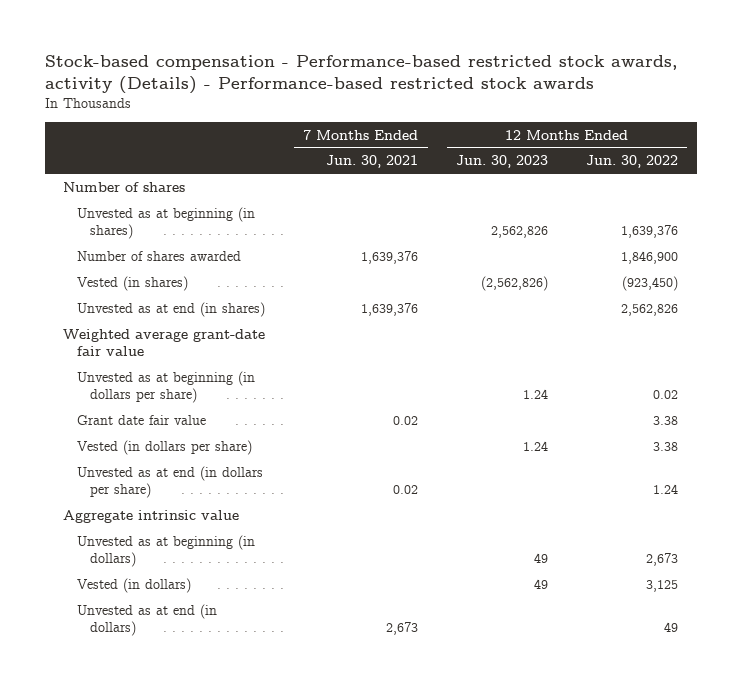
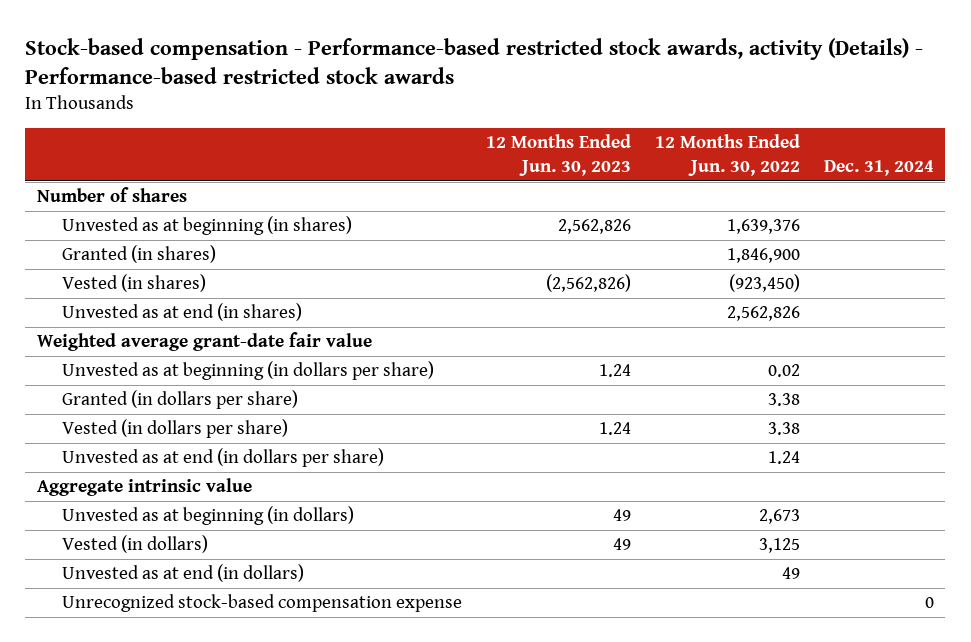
- | 7 Months Ended Jun. 30, 2021 | 12 Months Ended Jun. 30, 2023 | 12 Months Ended Jun. 30, 2022
+ | 12 Months Ended Jun. 30, 2023 | 12 Months Ended Jun. 30, 2022 | Dec. 31, 2024
- Number of shares awarded | 1,639,376 | | 1,846,900
+ Granted (in shares) | | 1,846,900 |
- Grant date fair value | 0.02 | | 3.38
+ Granted (in dollars per share) | | 3.38 |
+ Unrecognized stock-based compensation expense | | | 0

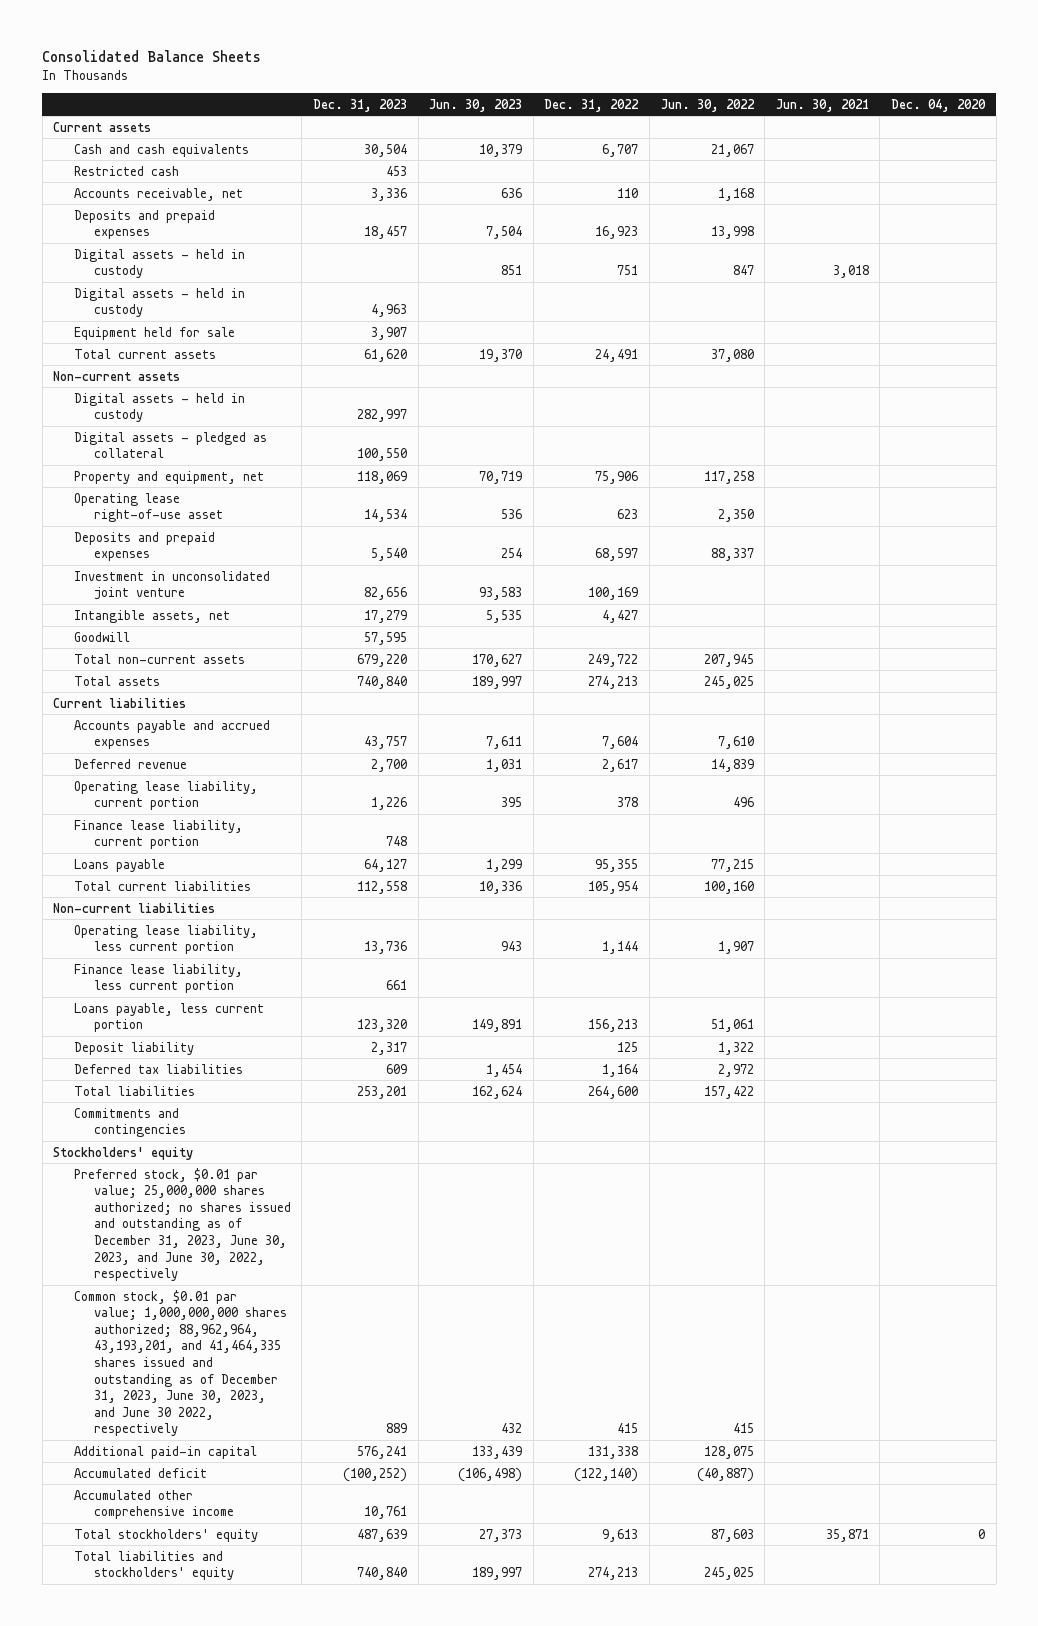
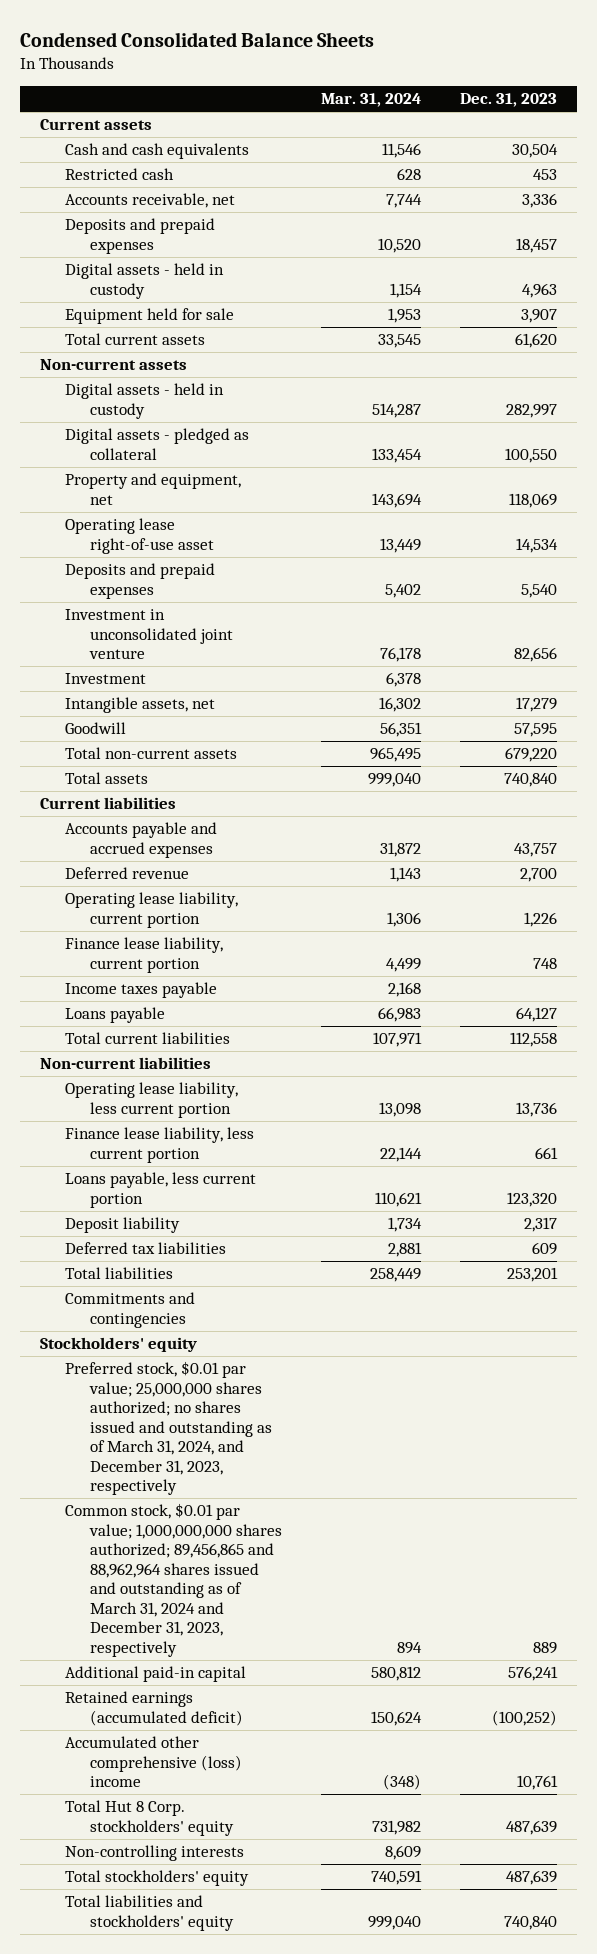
- Consolidated Balance Sheets
+ Condensed Consolidated Balance Sheets
- | Dec. 31, 2023 | Jun. 30, 2023 | Dec. 31, 2022 | Jun. 30, 2022 | Jun. 30, 2021 | Dec. 04, 2020
+ | Mar. 31, 2024 | Dec. 31, 2023
- Digital assets - held in custody | | 851 | 751 | 847 | 3,018 |
+ Investment | 6,378 |
+ Income taxes payable | 2,168 |
- Preferred stock, $0.01 par value; 25,000,000 shares authorized; no shares issued and outstanding as of December 31, 2023, June 30, 2023, and June 30, 2022, respectively
- Common stock, $0.01 par value; 1,000,000,000 shares authorized; 88,962,964, 43,193,201, and 41,464,335 shares issued and outstanding as of December 31, 2023, June 30, 2023, and June 30 2022, respectively | 889 | 432 | 415 | 415 | |
+ Preferred stock, $0.01 par value; 25,000,000 shares authorized; no shares issued and outstanding as of March 31, 2024, and December 31, 2023, respectively
+ Common stock, $0.01 par value; 1,000,000,000 shares authorized; 89,456,865 and 88,962,964 shares issued and outstanding as of March 31, 2024 and December 31, 2023, respectively | 894 | 889
- Accumulated deficit | (100,252) | (106,498) | (122,140) | (40,887) | |
- Accumulated other comprehensive income | 10,761 | | | | |
+ Retained earnings (accumulated deficit) | 150,624 | (100,252)
+ Accumulated other comprehensive (loss) income | (348) | 10,761
+ Total Hut 8 Corp. stockholders' equity | 731,982 | 487,639
+ Non-controlling interests | 8,609 |

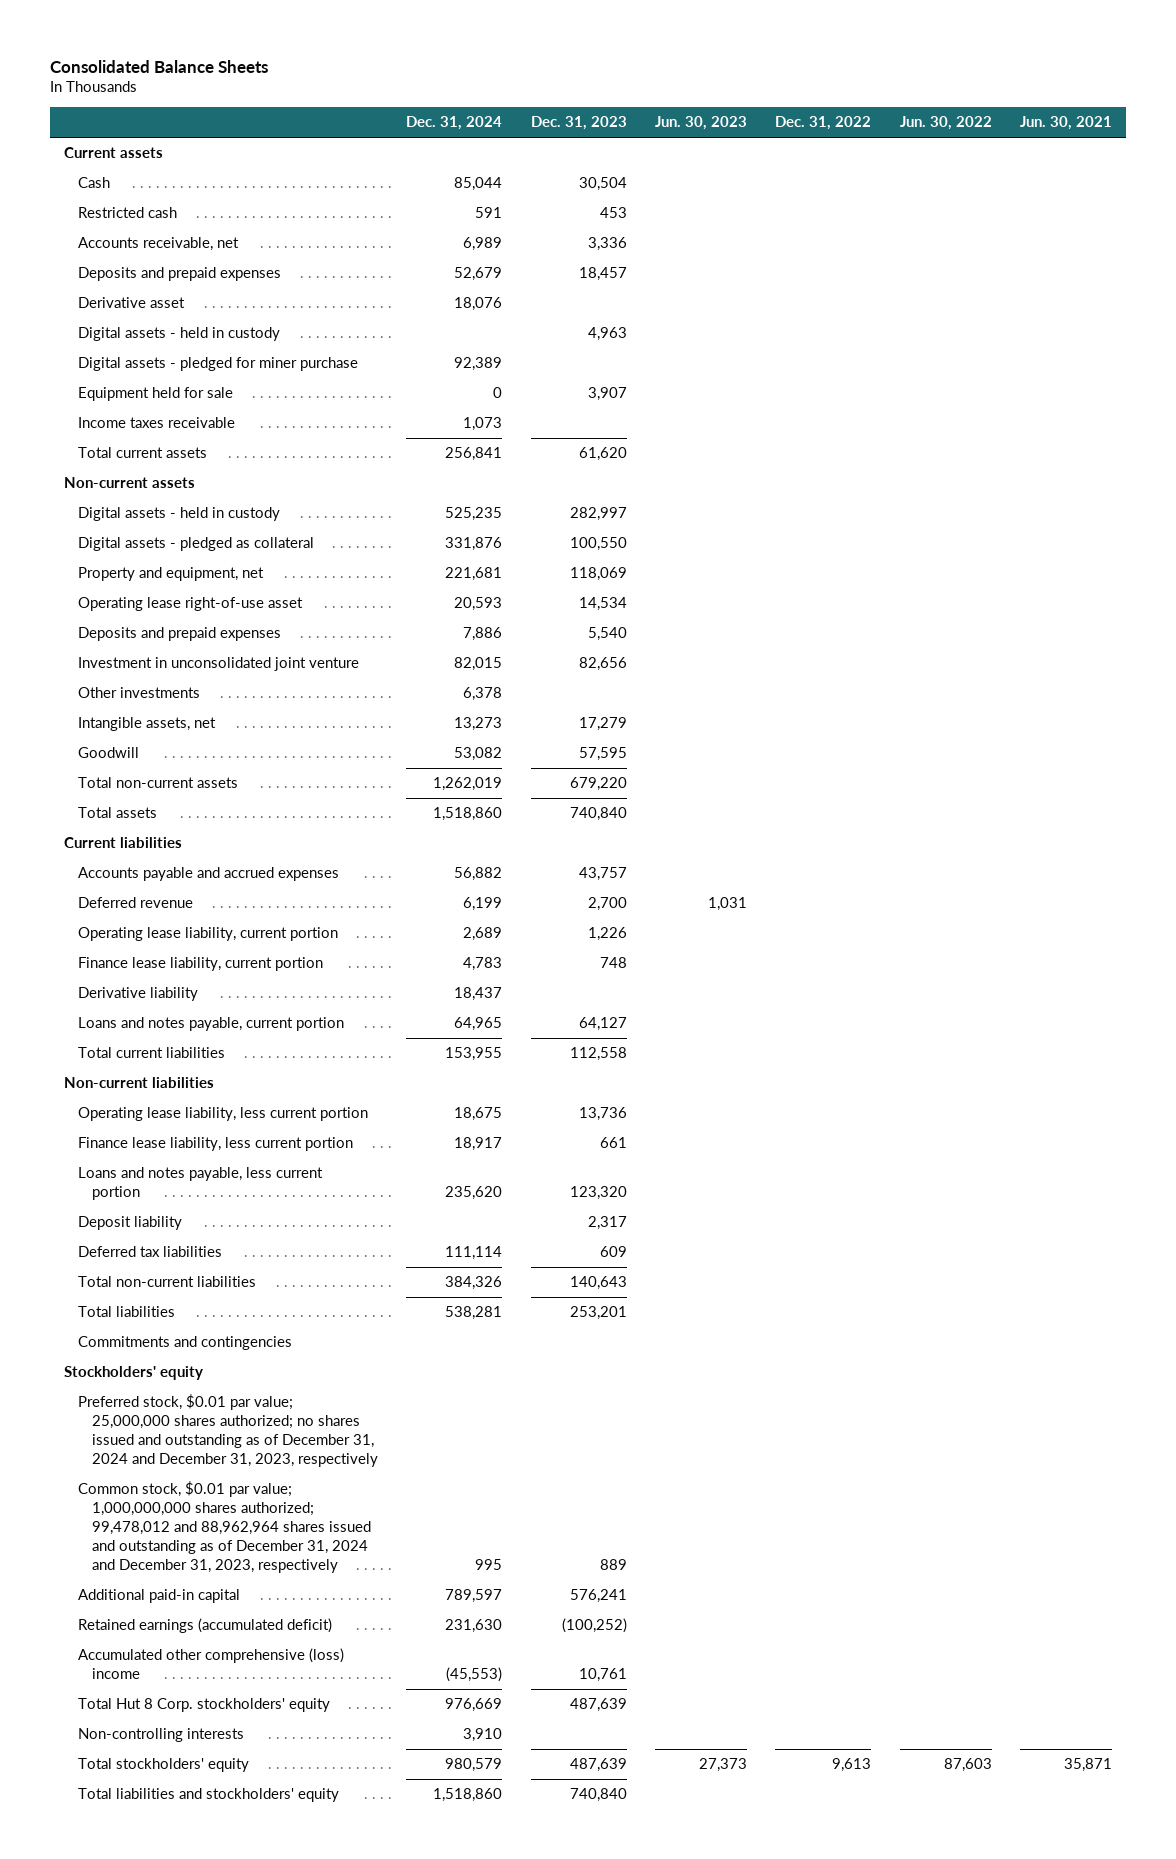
- Condensed Consolidated Balance Sheets
+ Consolidated Balance Sheets
- | Mar. 31, 2024 | Dec. 31, 2023
+ | Dec. 31, 2024 | Dec. 31, 2023 | Jun. 30, 2023 | Dec. 31, 2022 | Jun. 30, 2022 | Jun. 30, 2021
- Cash and cash equivalents | 11,546 | 30,504
+ Cash | 85,044 | 30,504 | | | |
+ Derivative asset | 18,076 | | | | |
+ Digital assets - pledged for miner purchase | 92,389 | | | | |
+ Income taxes receivable | 1,073 | | | | |
- Investment | 6,378 |
+ Other investments | 6,378 | | | | |
- Income taxes payable | 2,168 |
- Loans payable | 66,983 | 64,127
+ Derivative liability | 18,437 | | | | |
+ Loans and notes payable, current portion | 64,965 | 64,127 | | | |
- Loans payable, less current portion | 110,621 | 123,320
+ Loans and notes payable, less current portion | 235,620 | 123,320 | | | |
+ Total non-current liabilities | 384,326 | 140,643 | | | |
- Preferred stock, $0.01 par value; 25,000,000 shares authorized; no shares issued and outstanding as of March 31, 2024, and December 31, 2023, respectively
- Common stock, $0.01 par value; 1,000,000,000 shares authorized; 89,456,865 and 88,962,964 shares issued and outstanding as of March 31, 2024 and December 31, 2023, respectively | 894 | 889
+ Preferred stock, $0.01 par value; 25,000,000 shares authorized; no shares issued and outstanding as of December 31, 2024 and December 31, 2023, respectively
+ Common stock, $0.01 par value; 1,000,000,000 shares authorized; 99,478,012 and 88,962,964 shares issued and outstanding as of December 31, 2024 and December 31, 2023, respectively | 995 | 889 | | | |

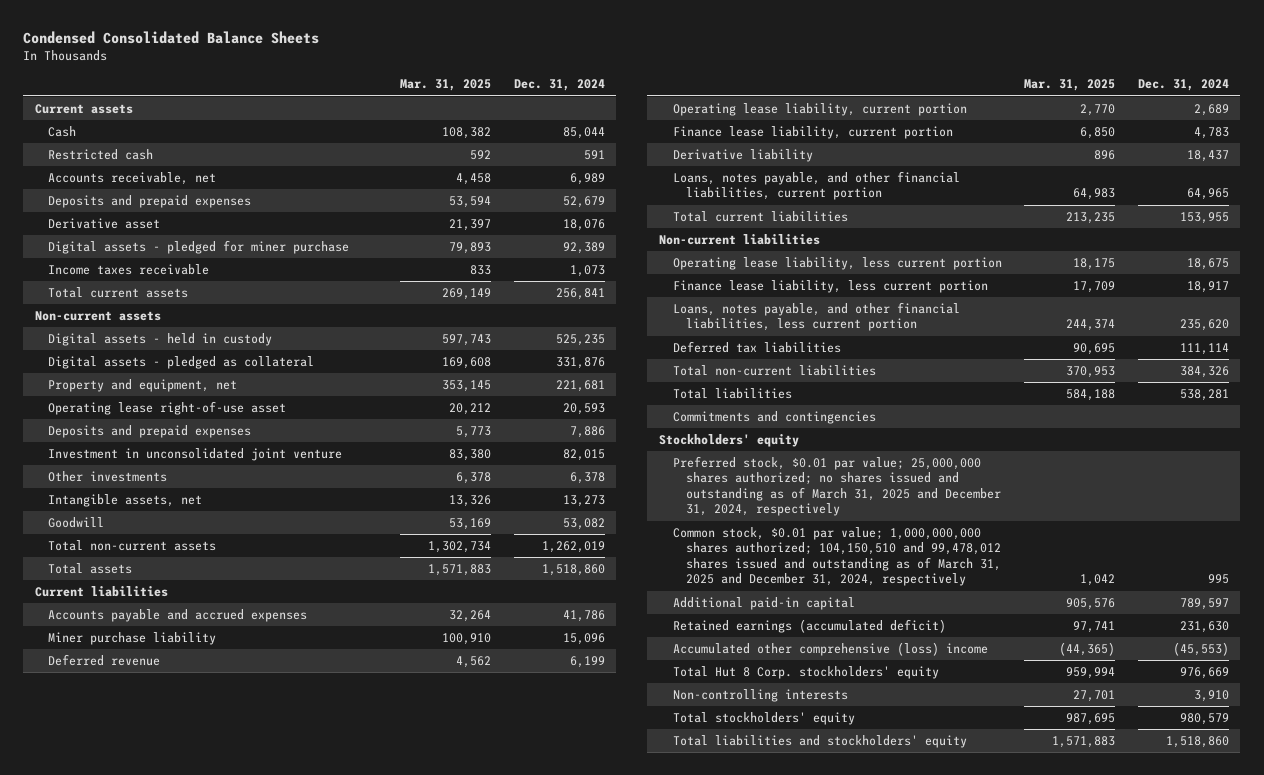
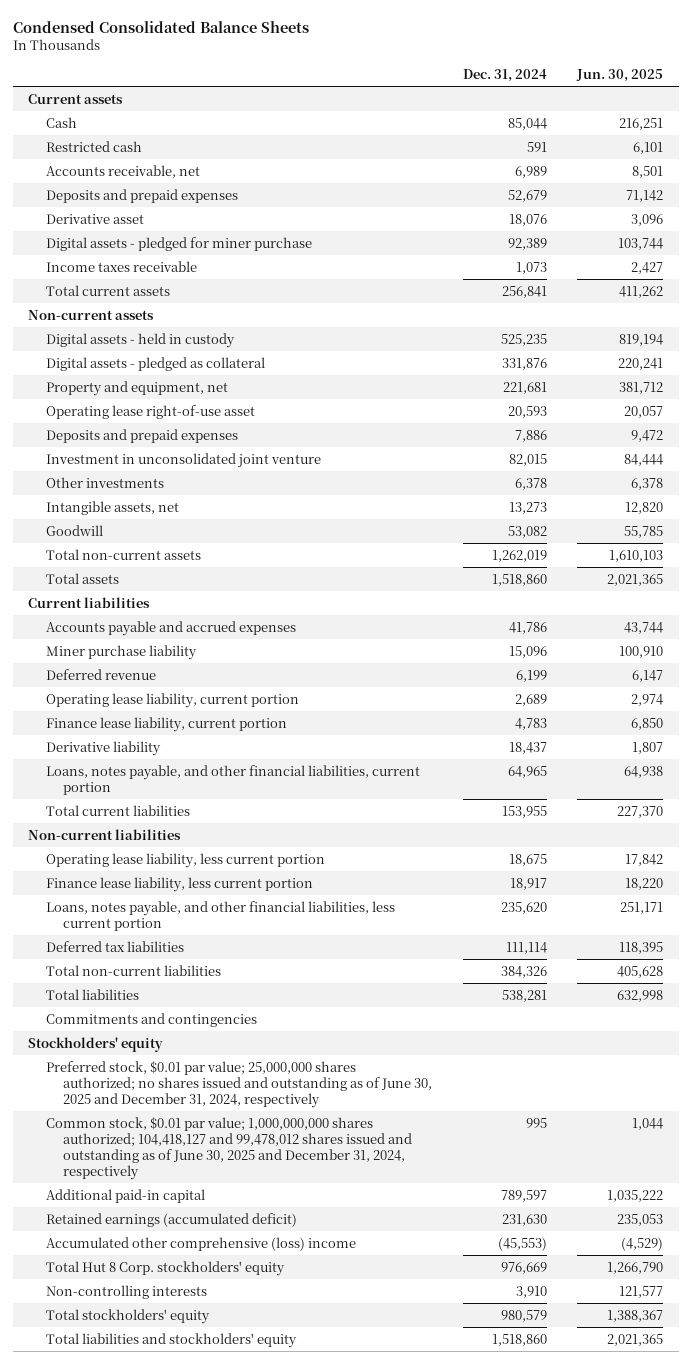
- | Mar. 31, 2025 | Dec. 31, 2024
+ | Dec. 31, 2024 | Jun. 30, 2025
- Preferred stock, $0.01 par value; 25,000,000 shares authorized; no shares issued and outstanding as of March 31, 2025 and December 31, 2024, respectively
- Common stock, $0.01 par value; 1,000,000,000 shares authorized; 104,150,510 and 99,478,012 shares issued and outstanding as of March 31, 2025 and December 31, 2024, respectively | 1,042 | 995
+ Preferred stock, $0.01 par value; 25,000,000 shares authorized; no shares issued and outstanding as of June 30, 2025 and December 31, 2024, respectively
+ Common stock, $0.01 par value; 1,000,000,000 shares authorized; 104,418,127 and 99,478,012 shares issued and outstanding as of June 30, 2025 and December 31, 2024, respectively | 995 | 1,044

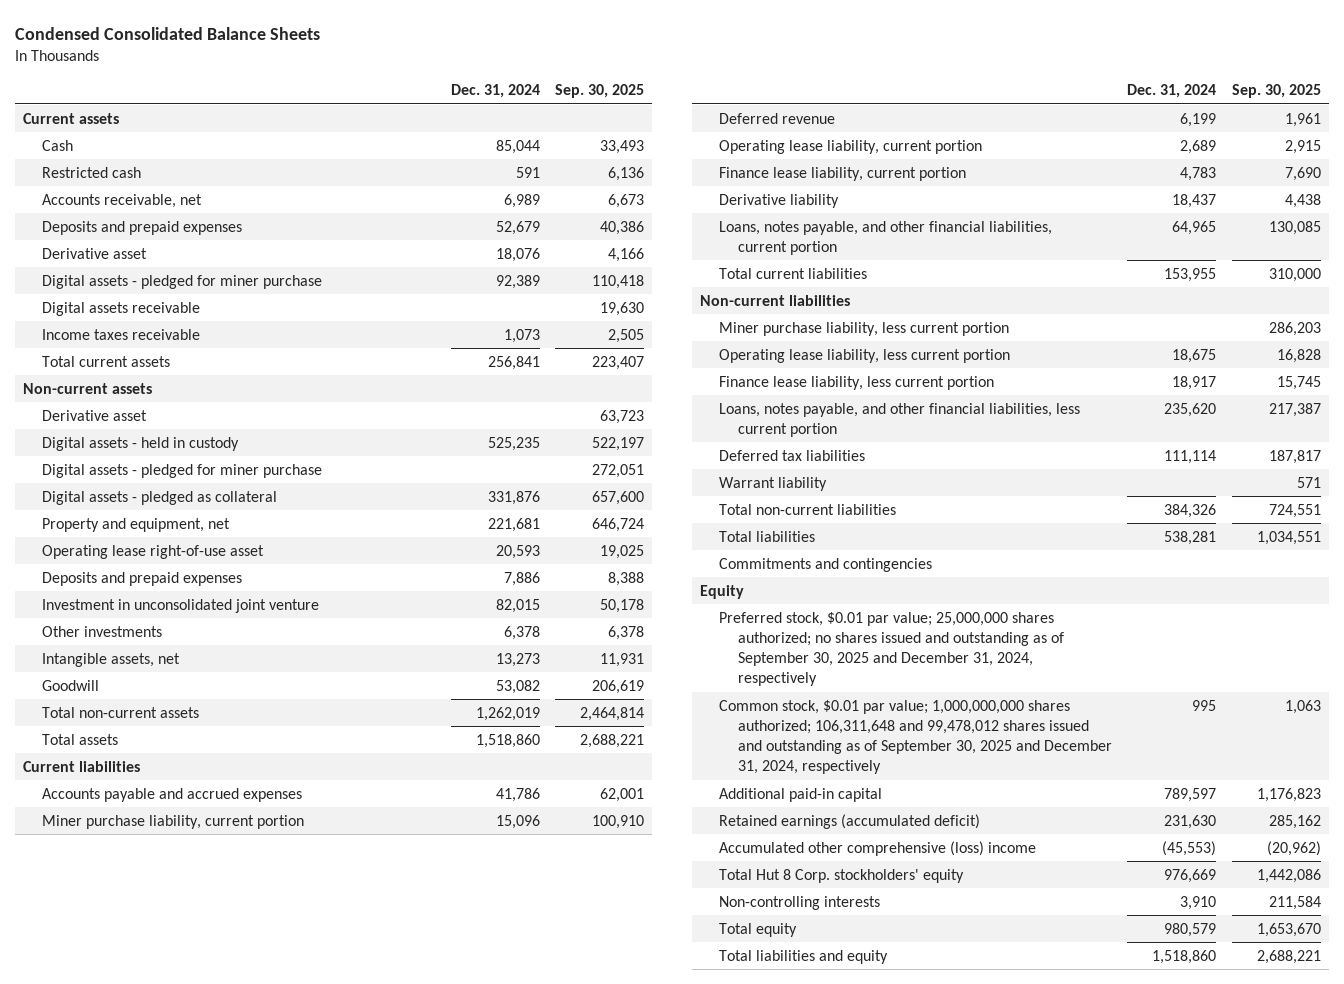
- | Dec. 31, 2024 | Jun. 30, 2025
+ | Dec. 31, 2024 | Sep. 30, 2025
+ Digital assets receivable | | 19,630
+ Derivative asset | | 63,723
+ Digital assets - pledged for miner purchase | | 272,051
- Miner purchase liability | 15,096 | 100,910
+ Miner purchase liability, current portion | 15,096 | 100,910
+ Miner purchase liability, less current portion | | 286,203
+ Warrant liability | | 571
- Stockholders' equity
- Preferred stock, $0.01 par value; 25,000,000 shares authorized; no shares issued and outstanding as of June 30, 2025 and December 31, 2024, respectively
- Common stock, $0.01 par value; 1,000,000,000 shares authorized; 104,418,127 and 99,478,012 shares issued and outstanding as of June 30, 2025 and December 31, 2024, respectively | 995 | 1,044
+ Equity
+ Preferred stock, $0.01 par value; 25,000,000 shares authorized; no shares issued and outstanding as of September 30, 2025 and December 31, 2024, respectively
+ Common stock, $0.01 par value; 1,000,000,000 shares authorized; 106,311,648 and 99,478,012 shares issued and outstanding as of September 30, 2025 and December 31, 2024, respectively | 995 | 1,063
- Total stockholders' equity | 980,579 | 1,388,367
- Total liabilities and stockholders' equity | 1,518,860 | 2,021,365
+ Total equity | 980,579 | 1,653,670
+ Total liabilities and equity | 1,518,860 | 2,688,221

